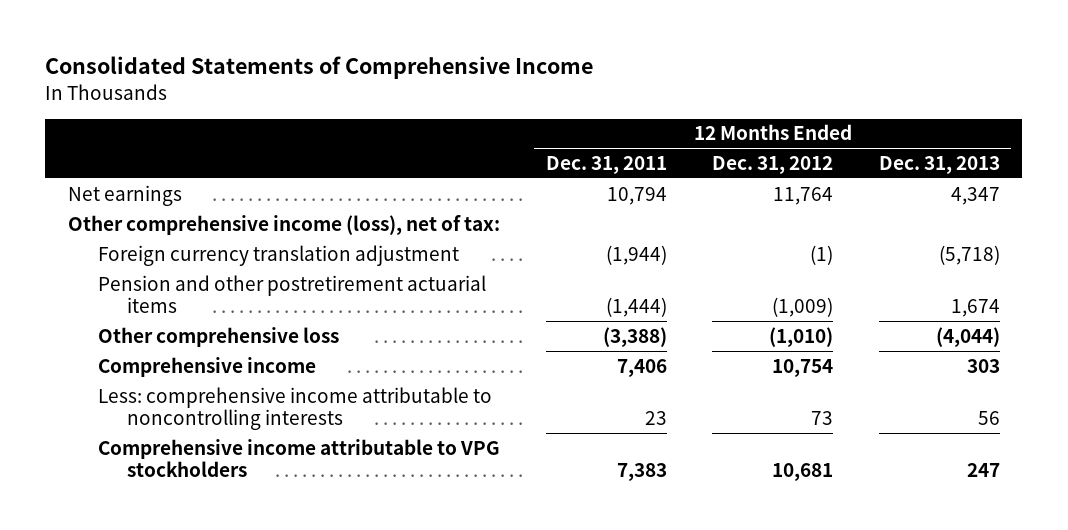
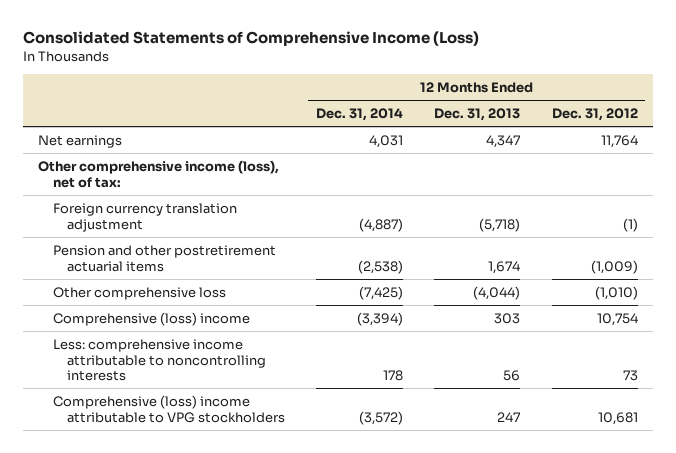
- Consolidated Statements of Comprehensive Income
+ Consolidated Statements of Comprehensive Income (Loss)
- | 12 Months Ended Dec. 31, 2011 | 12 Months Ended Dec. 31, 2012 | 12 Months Ended Dec. 31, 2013
+ | 12 Months Ended Dec. 31, 2014 | 12 Months Ended Dec. 31, 2013 | 12 Months Ended Dec. 31, 2012
- Comprehensive income | 7,406 | 10,754 | 303
+ Comprehensive (loss) income | (3,394) | 303 | 10,754
- Comprehensive income attributable to VPG stockholders | 7,383 | 10,681 | 247
+ Comprehensive (loss) income attributable to VPG stockholders | (3,572) | 247 | 10,681

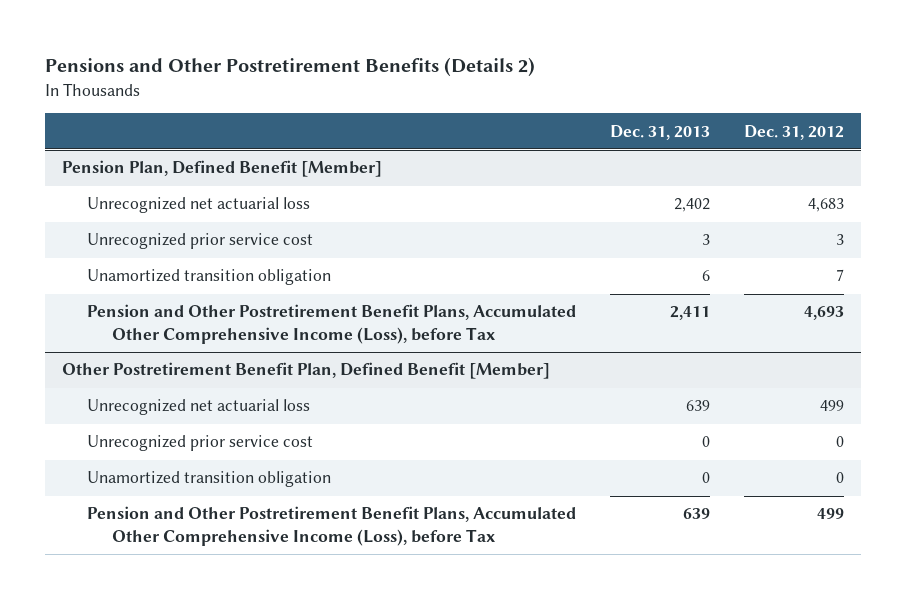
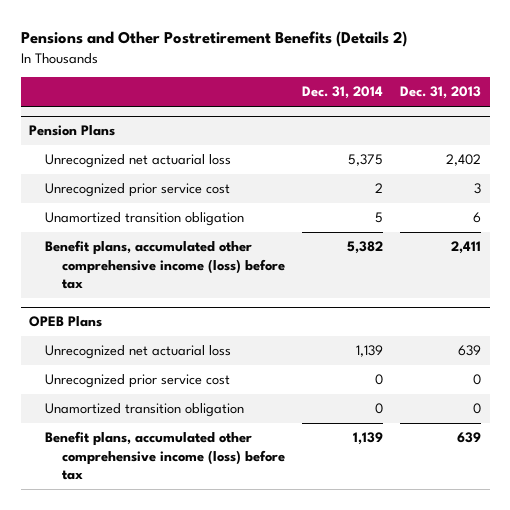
- | Dec. 31, 2013 | Dec. 31, 2012
+ | Dec. 31, 2014 | Dec. 31, 2013
- Pension Plan, Defined Benefit [Member]
+ Pension Plans
- Pension and Other Postretirement Benefit Plans, Accumulated Other Comprehensive Income (Loss), before Tax | 2,411 | 4,693
- Other Postretirement Benefit Plan, Defined Benefit [Member]
+ Benefit plans, accumulated other comprehensive income (loss) before tax | 5,382 | 2,411
+ OPEB Plans
- Pension and Other Postretirement Benefit Plans, Accumulated Other Comprehensive Income (Loss), before Tax | 639 | 499
+ Benefit plans, accumulated other comprehensive income (loss) before tax | 1,139 | 639

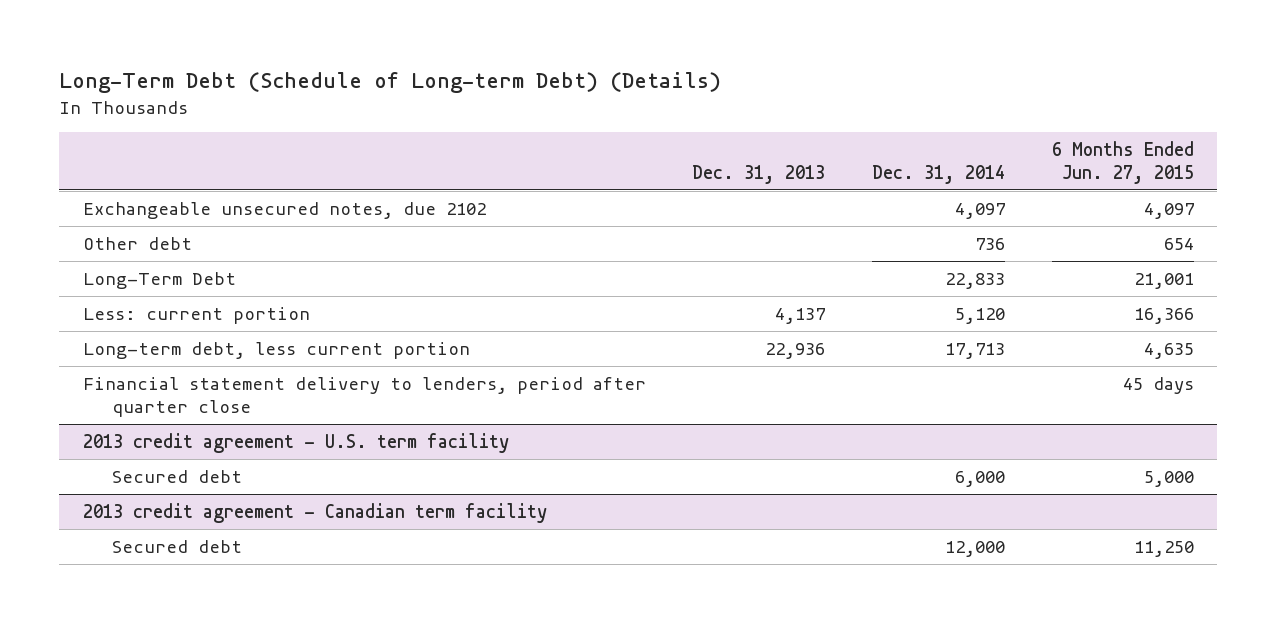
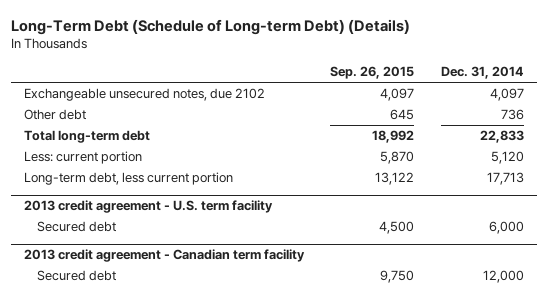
- | Dec. 31, 2013 | Dec. 31, 2014 | 6 Months Ended Jun. 27, 2015
+ | Sep. 26, 2015 | Dec. 31, 2014
- Long-Term Debt | | 22,833 | 21,001
+ Total long-term debt | 18,992 | 22,833
- Financial statement delivery to lenders, period after quarter close | | | 45 days

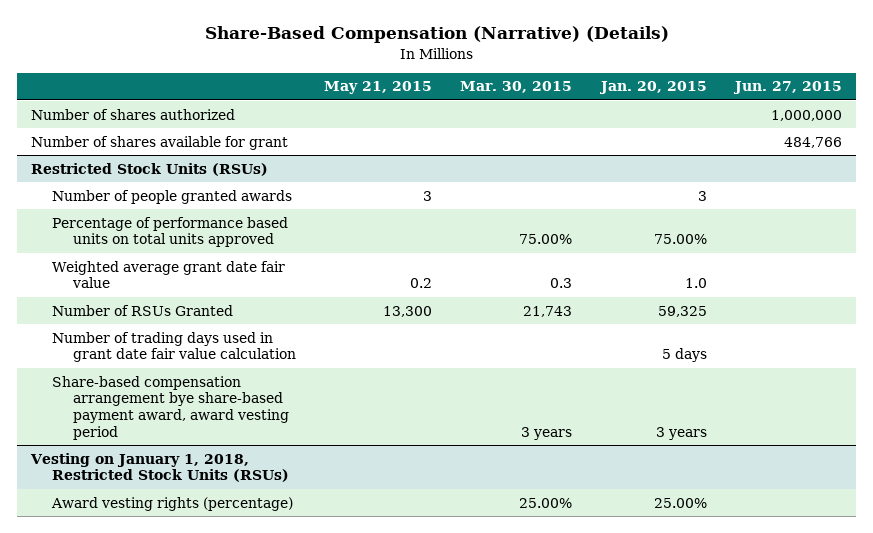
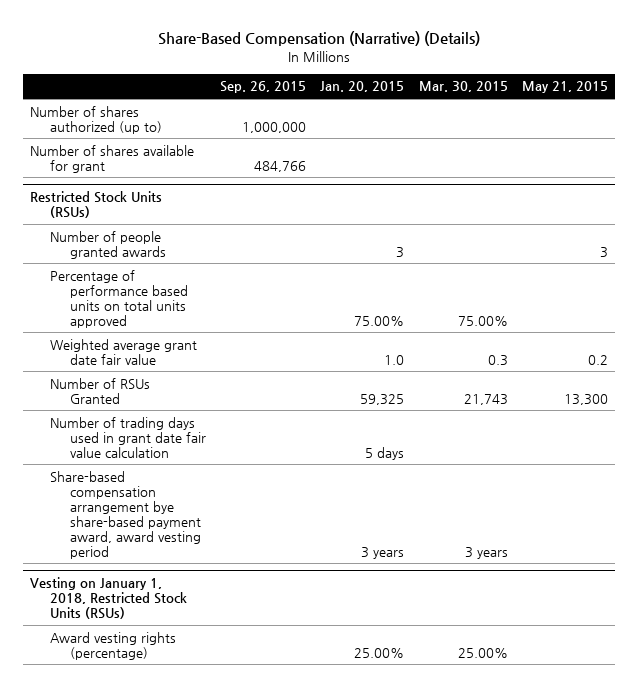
- | May 21, 2015 | Mar. 30, 2015 | Jan. 20, 2015 | Jun. 27, 2015
+ | Sep. 26, 2015 | Jan. 20, 2015 | Mar. 30, 2015 | May 21, 2015
- Number of shares authorized | | | | 1,000,000
+ Number of shares authorized (up to) | 1,000,000 | | |

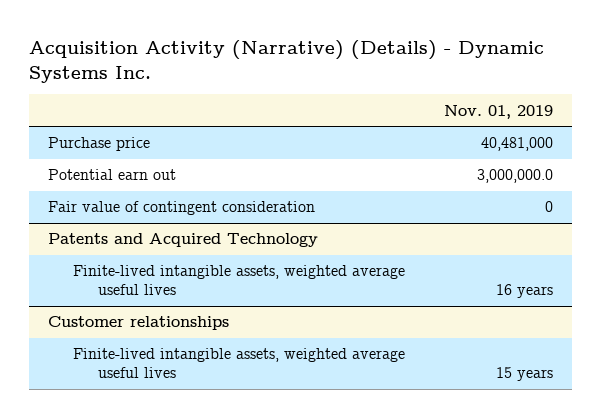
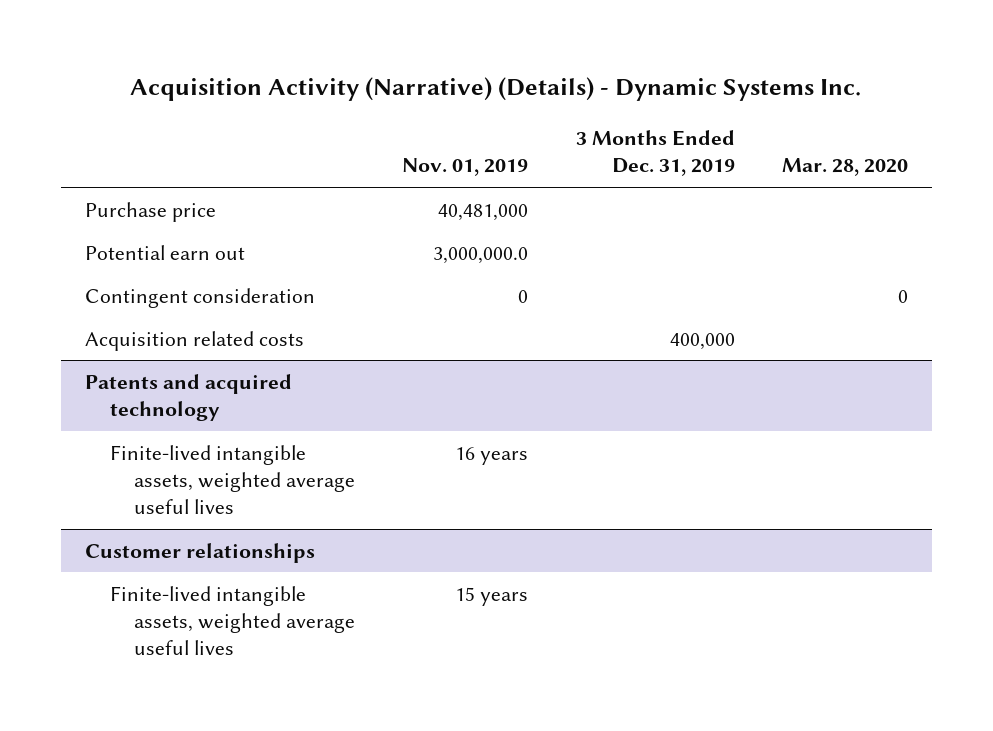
- | Nov. 01, 2019
+ | Nov. 01, 2019 | 3 Months Ended Dec. 31, 2019 | Mar. 28, 2020
- Fair value of contingent consideration | 0
- Patents and Acquired Technology
+ Contingent consideration | 0 | | 0
+ Acquisition related costs | | 400,000 |
+ Patents and acquired technology

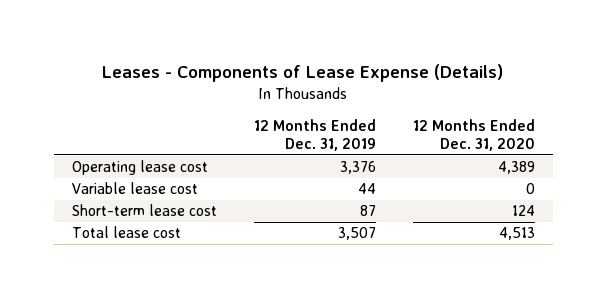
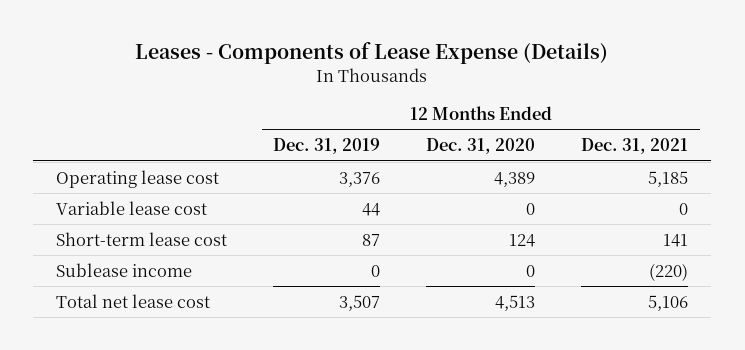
- | 12 Months Ended Dec. 31, 2019 | 12 Months Ended Dec. 31, 2020
+ | 12 Months Ended Dec. 31, 2019 | 12 Months Ended Dec. 31, 2020 | 12 Months Ended Dec. 31, 2021
- Total lease cost | 3,507 | 4,513
+ Sublease income | 0 | 0 | (220)
+ Total net lease cost | 3,507 | 4,513 | 5,106

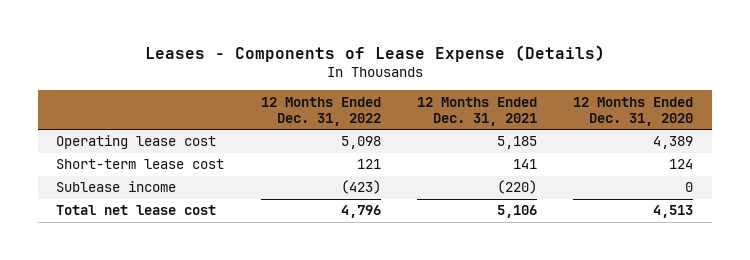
- | 12 Months Ended Dec. 31, 2019 | 12 Months Ended Dec. 31, 2020 | 12 Months Ended Dec. 31, 2021
+ | 12 Months Ended Dec. 31, 2022 | 12 Months Ended Dec. 31, 2021 | 12 Months Ended Dec. 31, 2020
- Variable lease cost | 44 | 0 | 0

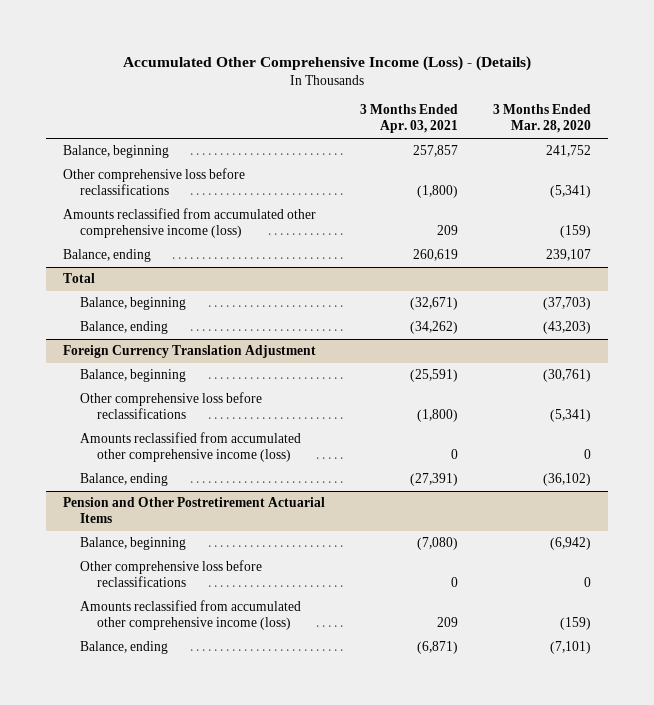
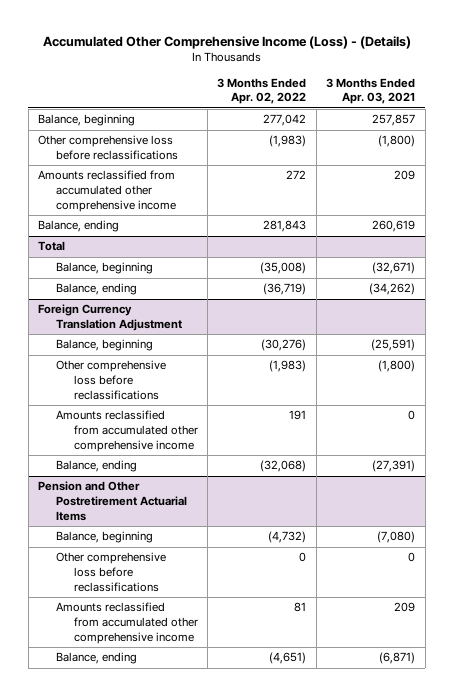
- | 3 Months Ended Apr. 03, 2021 | 3 Months Ended Mar. 28, 2020
+ | 3 Months Ended Apr. 02, 2022 | 3 Months Ended Apr. 03, 2021
- Amounts reclassified from accumulated other comprehensive income (loss) | 209 | (159)
+ Amounts reclassified from accumulated other comprehensive income | 272 | 209
@ Foreign Currency Translation Adjustment
- Amounts reclassified from accumulated other comprehensive income (loss) | 0 | 0
+ Amounts reclassified from accumulated other comprehensive income | 191 | 0
@ Pension and Other Postretirement Actuarial Items
- Amounts reclassified from accumulated other comprehensive income (loss) | 209 | (159)
+ Amounts reclassified from accumulated other comprehensive income | 81 | 209

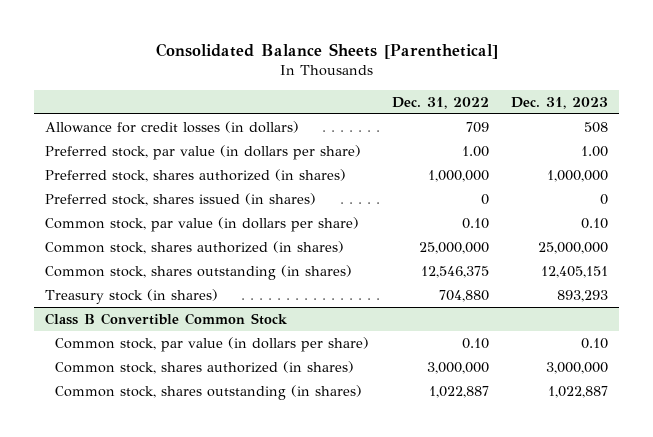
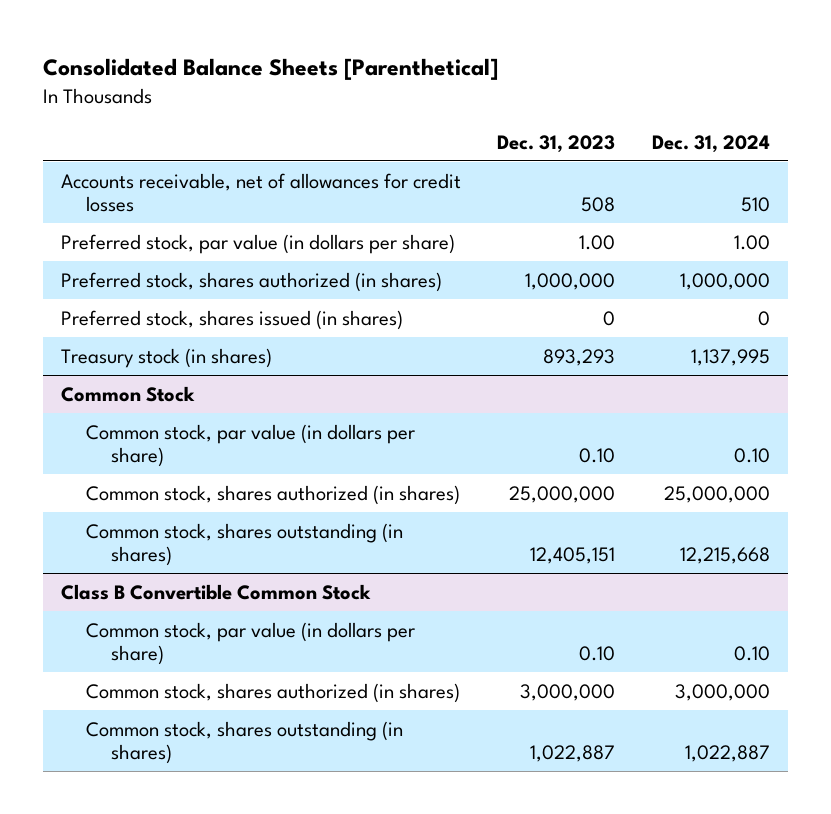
- | Dec. 31, 2022 | Dec. 31, 2023
+ | Dec. 31, 2023 | Dec. 31, 2024
- Allowance for credit losses (in dollars) | 709 | 508
+ Accounts receivable, net of allowances for credit losses | 508 | 510
moved up: Treasury stock (in shares) | 893,293 | 1,137,995
+ Common Stock

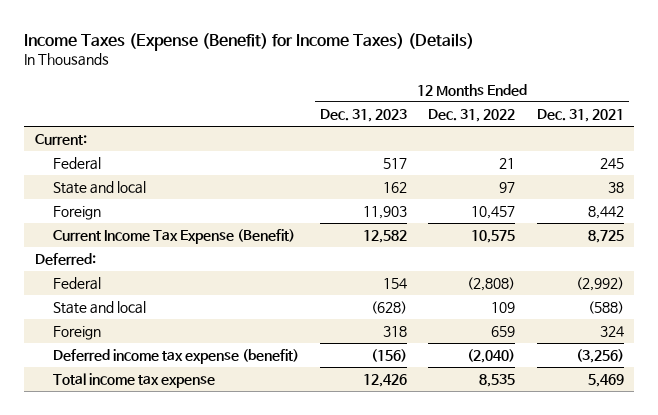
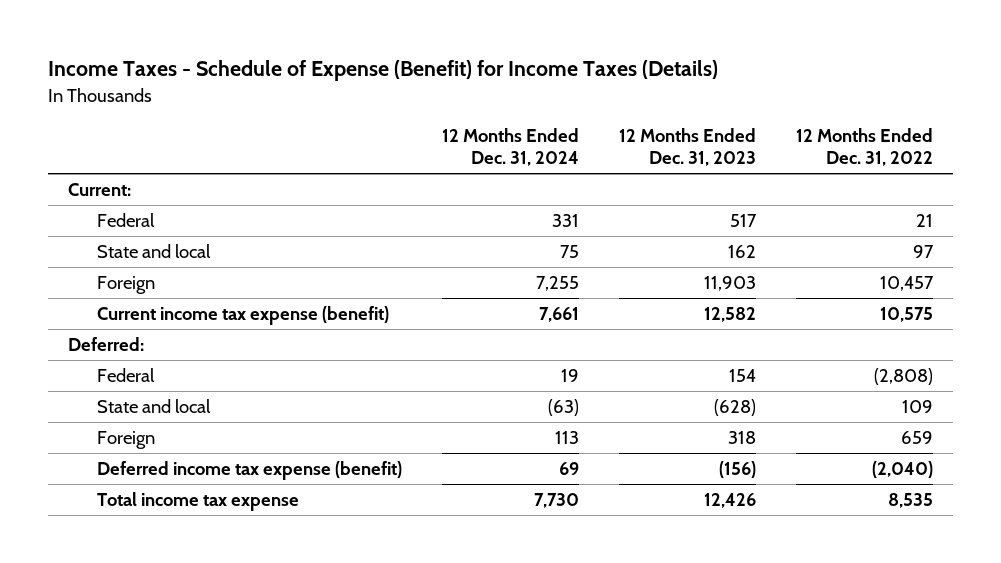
- Income Taxes (Expense (Benefit) for Income Taxes) (Details)
+ Income Taxes - Schedule of Expense (Benefit) for Income Taxes (Details)
- | 12 Months Ended Dec. 31, 2023 | 12 Months Ended Dec. 31, 2022 | 12 Months Ended Dec. 31, 2021
+ | 12 Months Ended Dec. 31, 2024 | 12 Months Ended Dec. 31, 2023 | 12 Months Ended Dec. 31, 2022
- Current Income Tax Expense (Benefit) | 12,582 | 10,575 | 8,725
+ Current income tax expense (benefit) | 7,661 | 12,582 | 10,575

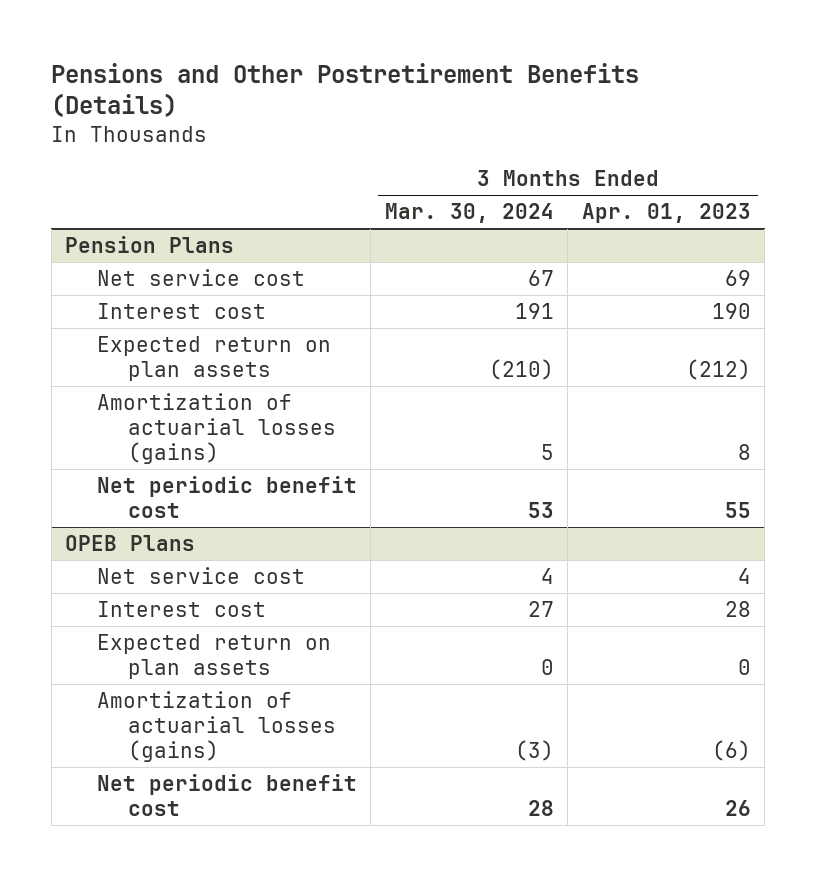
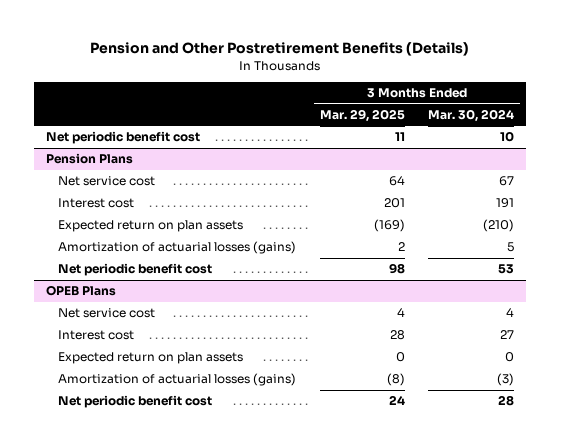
- Pensions and Other Postretirement Benefits (Details)
+ Pension and Other Postretirement Benefits (Details)
- | 3 Months Ended Mar. 30, 2024 | 3 Months Ended Apr. 01, 2023
+ | 3 Months Ended Mar. 29, 2025 | 3 Months Ended Mar. 30, 2024
+ Net periodic benefit cost | 11 | 10

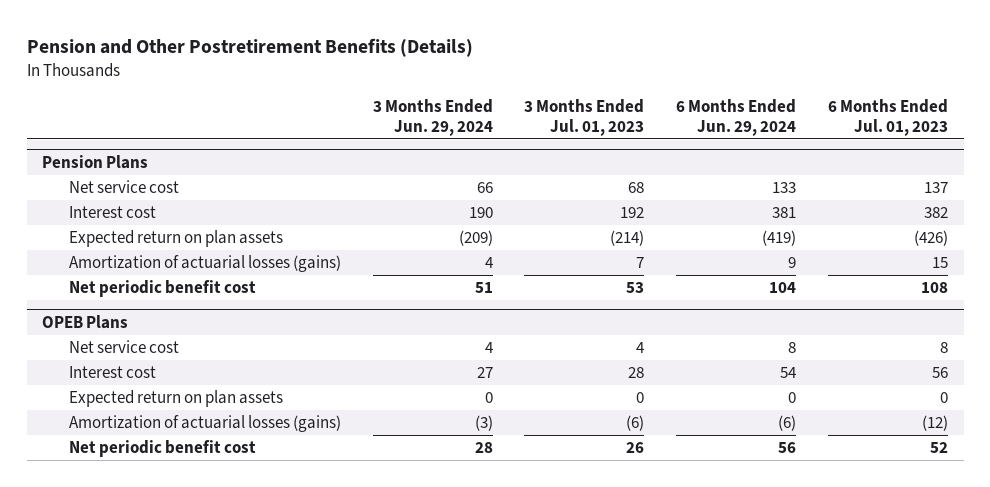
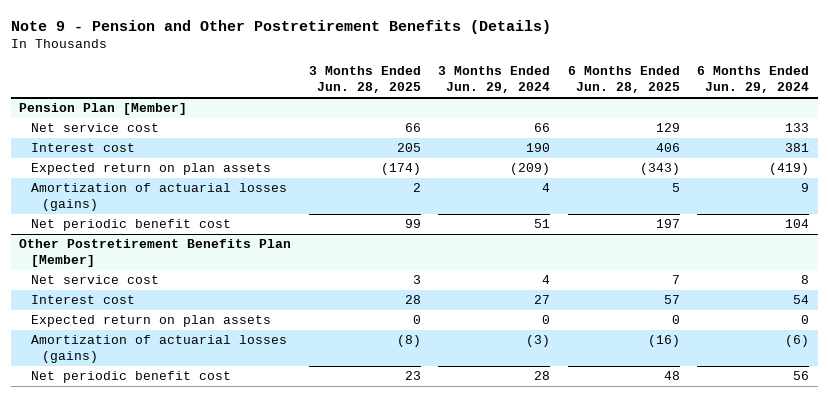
- Pension and Other Postretirement Benefits (Details)
+ Note 9 - Pension and Other Postretirement Benefits (Details)
- | 3 Months Ended Jun. 29, 2024 | 3 Months Ended Jul. 01, 2023 | 6 Months Ended Jun. 29, 2024 | 6 Months Ended Jul. 01, 2023
+ | 3 Months Ended Jun. 28, 2025 | 3 Months Ended Jun. 29, 2024 | 6 Months Ended Jun. 28, 2025 | 6 Months Ended Jun. 29, 2024
- Pension Plans
+ Pension Plan [Member]
- OPEB Plans
+ Other Postretirement Benefits Plan [Member]

